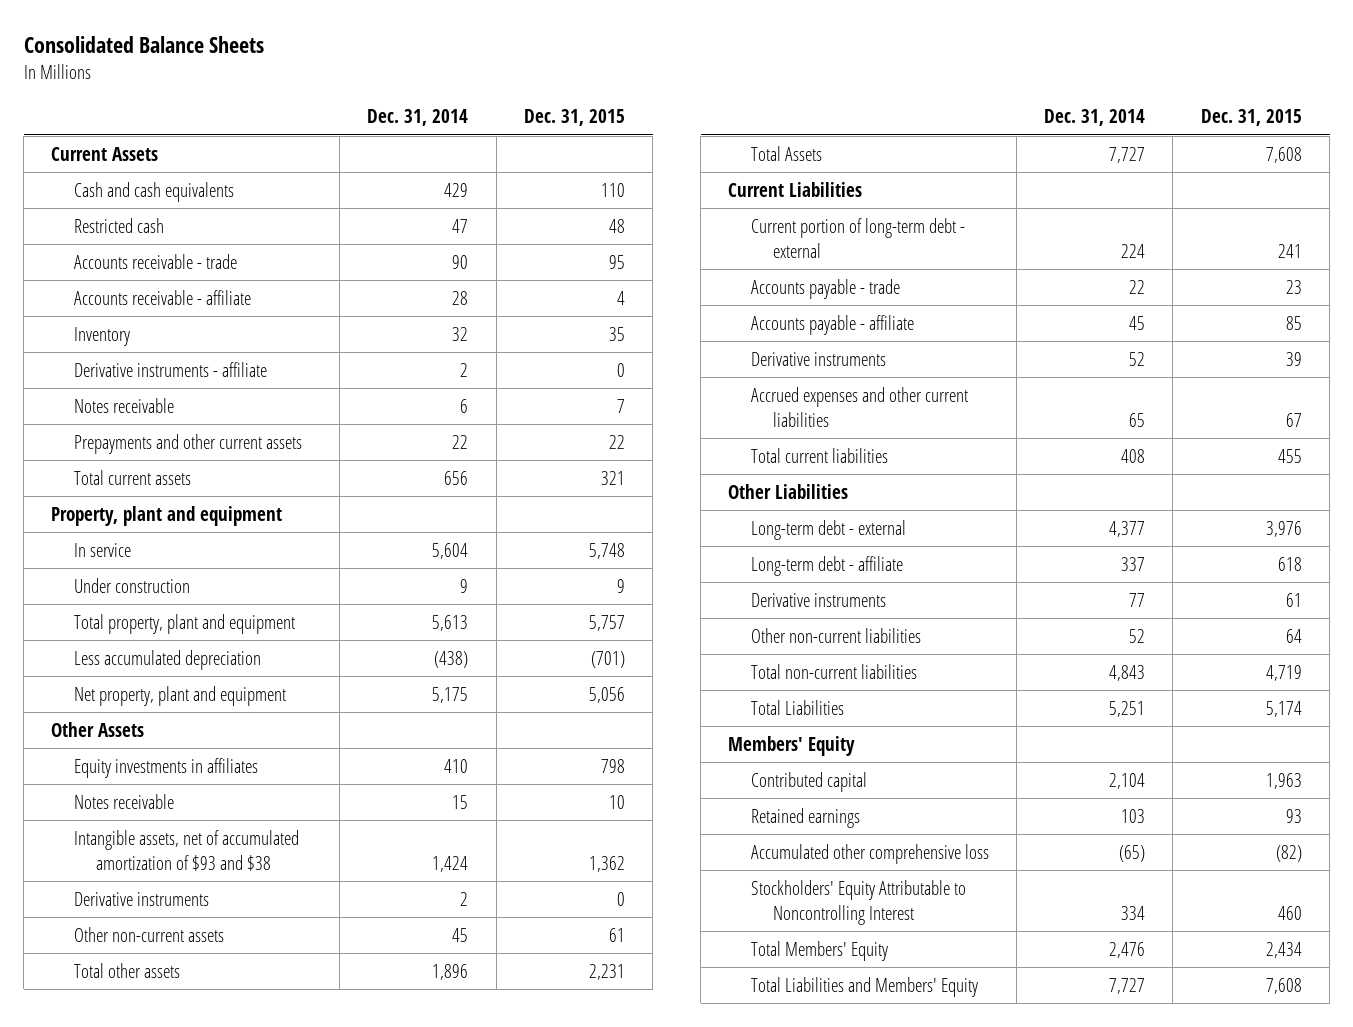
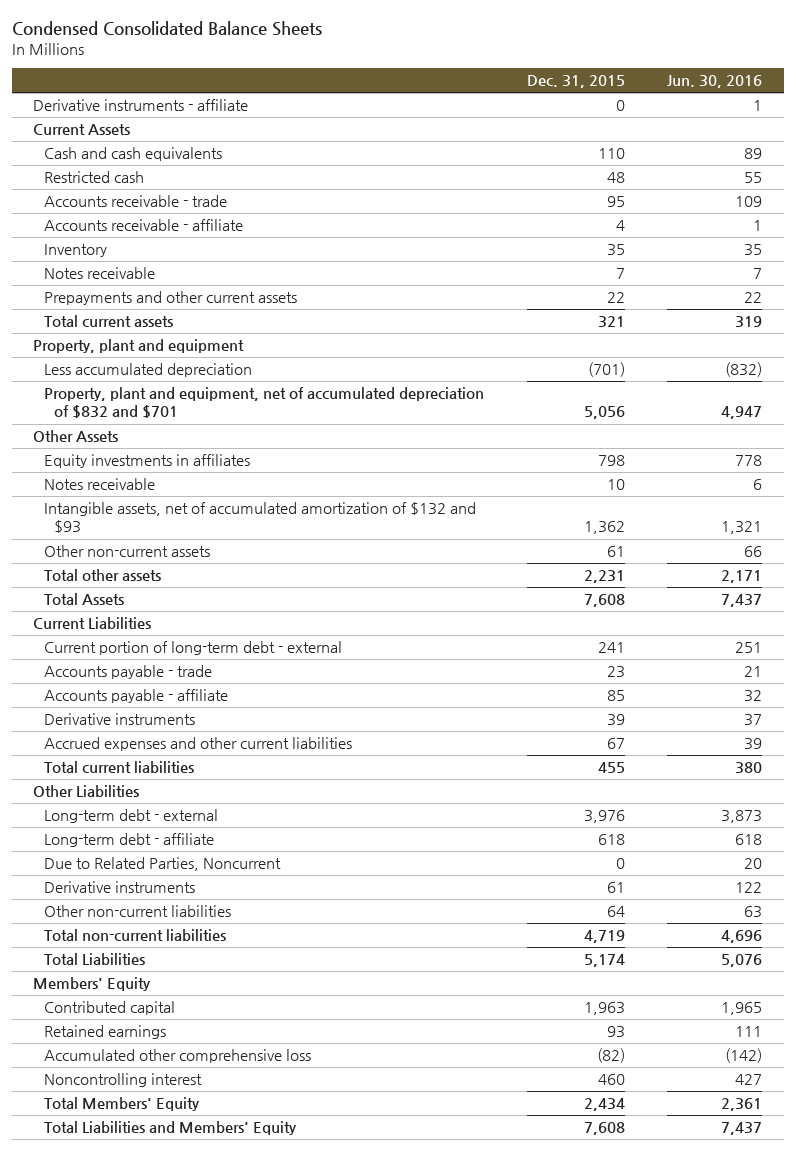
- Consolidated Balance Sheets
+ Condensed Consolidated Balance Sheets
- | Dec. 31, 2014 | Dec. 31, 2015
+ | Dec. 31, 2015 | Jun. 30, 2016
moved up: Derivative instruments - affiliate | 0 | 1
- In service | 5,604 | 5,748
- Under construction | 9 | 9
- Total property, plant and equipment | 5,613 | 5,757
- Net property, plant and equipment | 5,175 | 5,056
+ Property, plant and equipment, net of accumulated depreciation of $832 and $701 | 5,056 | 4,947
- Intangible assets, net of accumulated amortization of $93 and $38 | 1,424 | 1,362
- Derivative instruments | 2 | 0
+ Intangible assets, net of accumulated amortization of $132 and $93 | 1,362 | 1,321
+ Due to Related Parties, Noncurrent | 0 | 20
- Stockholders' Equity Attributable to Noncontrolling Interest | 334 | 460
+ Noncontrolling interest | 460 | 427

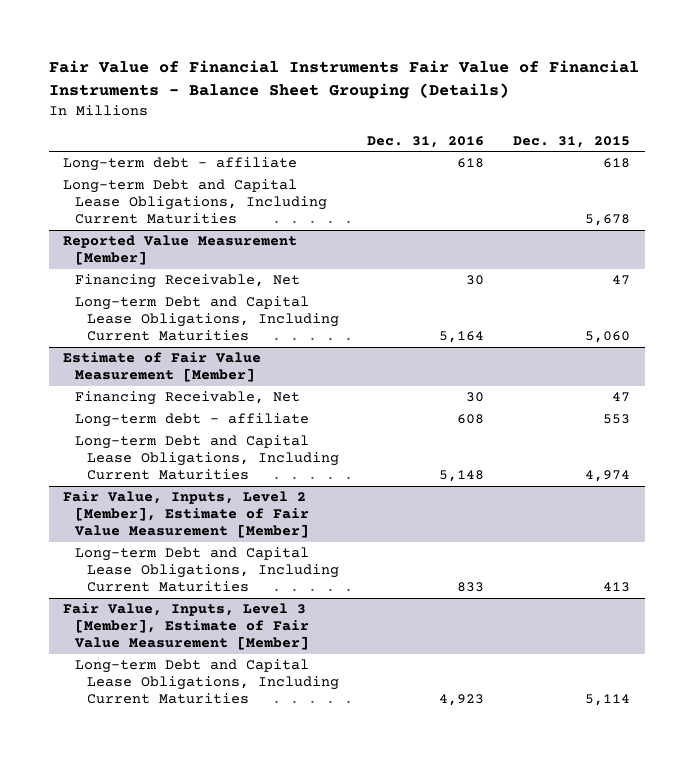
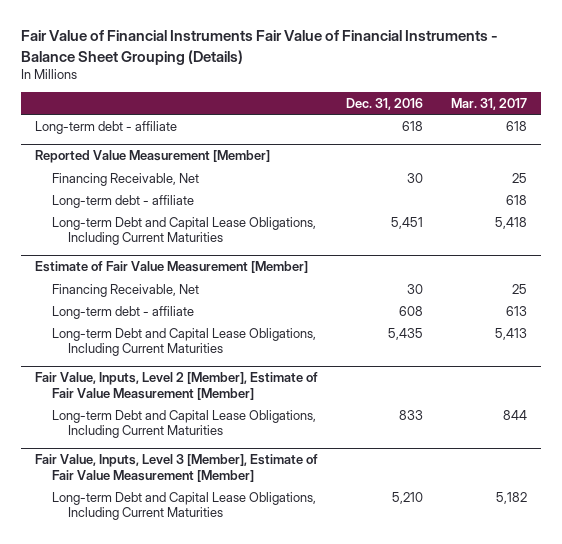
- | Dec. 31, 2016 | Dec. 31, 2015
+ | Dec. 31, 2016 | Mar. 31, 2017
- Long-term Debt and Capital Lease Obligations, Including Current Maturities | | 5,678
@ Reported Value Measurement [Member]
- Long-term Debt and Capital Lease Obligations, Including Current Maturities | 5,164 | 5,060
+ Long-term debt - affiliate | | 618
+ Long-term Debt and Capital Lease Obligations, Including Current Maturities | 5,451 | 5,418
@ Estimate of Fair Value Measurement [Member]
- Long-term Debt and Capital Lease Obligations, Including Current Maturities | 5,148 | 4,974
+ Long-term Debt and Capital Lease Obligations, Including Current Maturities | 5,435 | 5,413
@ Fair Value, Inputs, Level 3 [Member], Estimate of Fair Value Measurement [Member]
- Long-term Debt and Capital Lease Obligations, Including Current Maturities | 4,923 | 5,114
+ Long-term Debt and Capital Lease Obligations, Including Current Maturities | 5,210 | 5,182

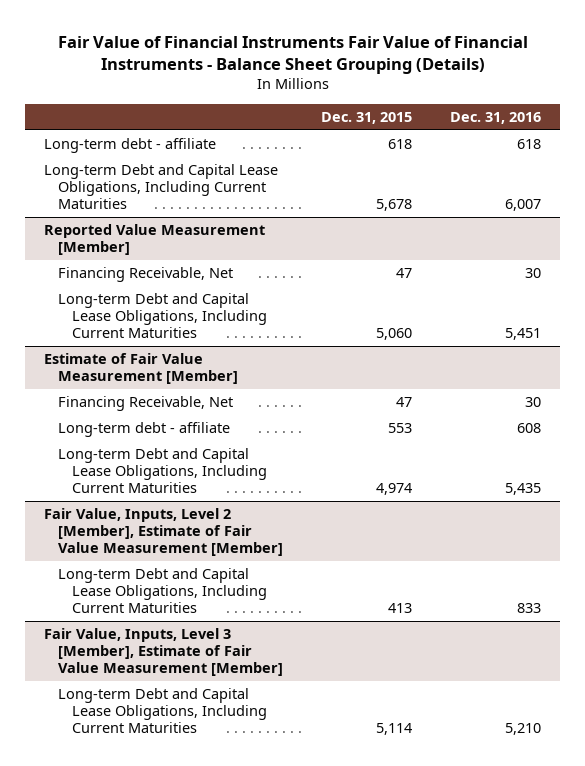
- | Dec. 31, 2016 | Mar. 31, 2017
+ | Dec. 31, 2015 | Dec. 31, 2016
+ Long-term Debt and Capital Lease Obligations, Including Current Maturities | 5,678 | 6,007
@ Reported Value Measurement [Member]
- Long-term debt - affiliate | | 618

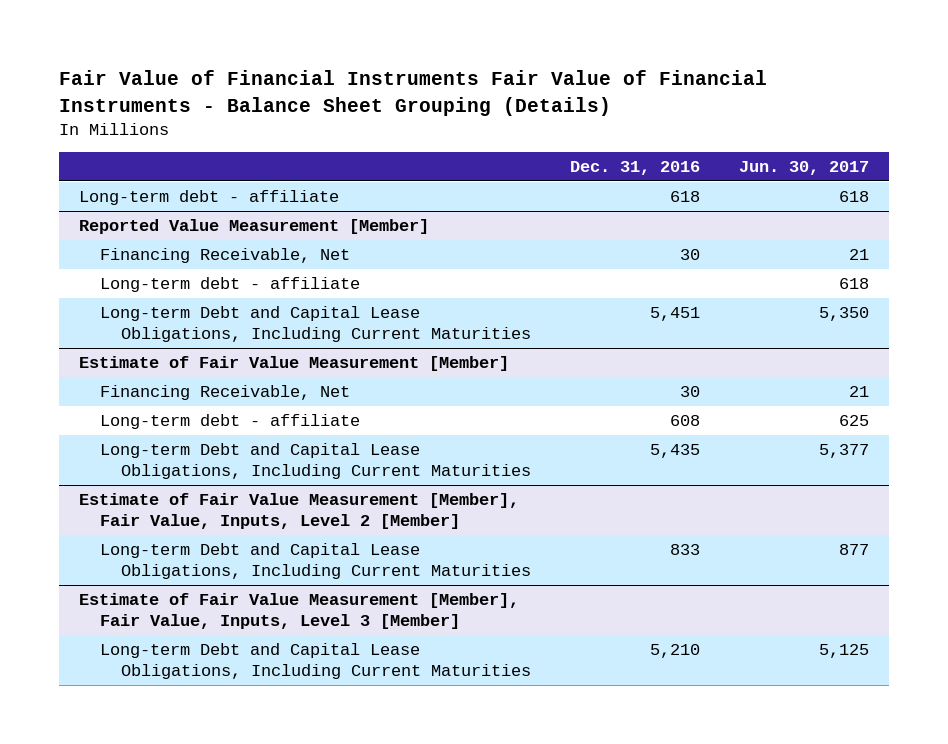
- | Dec. 31, 2015 | Dec. 31, 2016
+ | Dec. 31, 2016 | Jun. 30, 2017
- Long-term Debt and Capital Lease Obligations, Including Current Maturities | 5,678 | 6,007
@ Reported Value Measurement [Member]
+ Long-term debt - affiliate | | 618
- Fair Value, Inputs, Level 2 [Member], Estimate of Fair Value Measurement [Member]
+ Estimate of Fair Value Measurement [Member], Fair Value, Inputs, Level 2 [Member]
- Fair Value, Inputs, Level 3 [Member], Estimate of Fair Value Measurement [Member]
+ Estimate of Fair Value Measurement [Member], Fair Value, Inputs, Level 3 [Member]

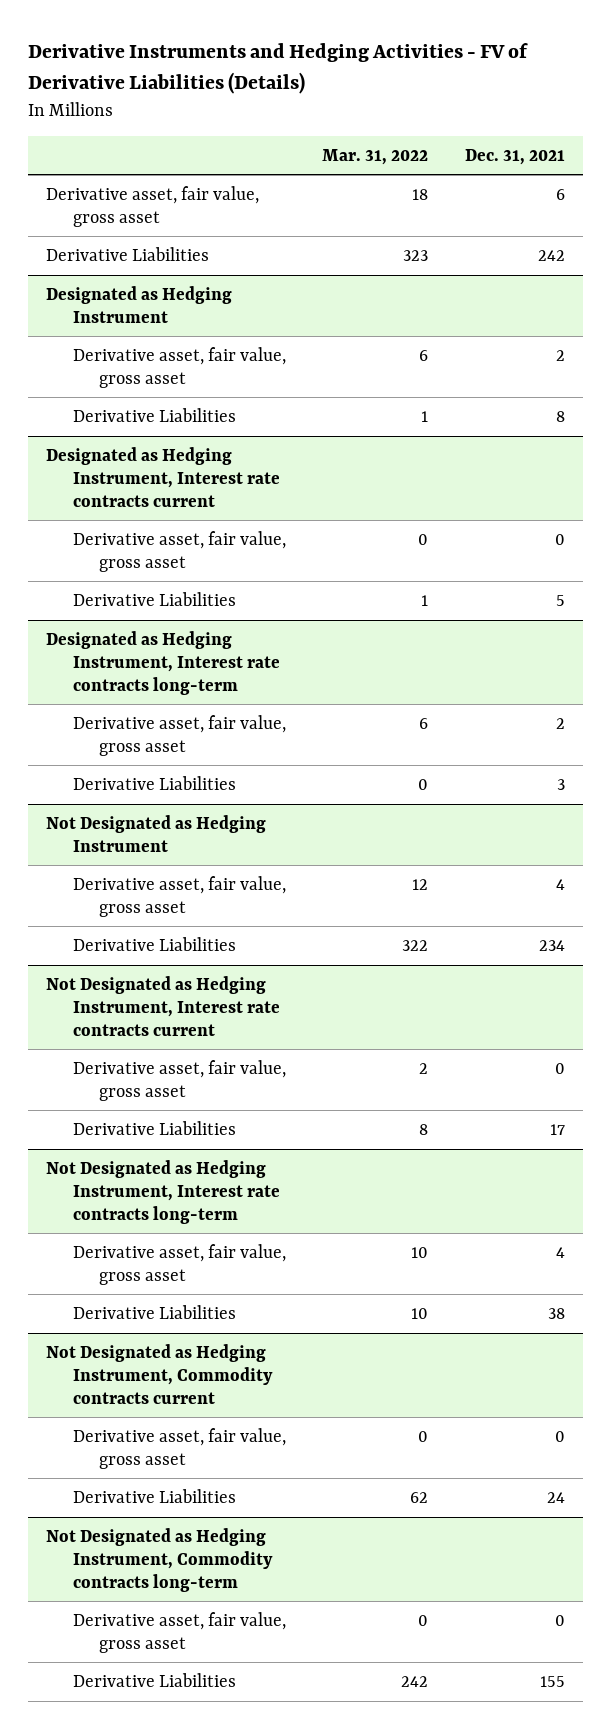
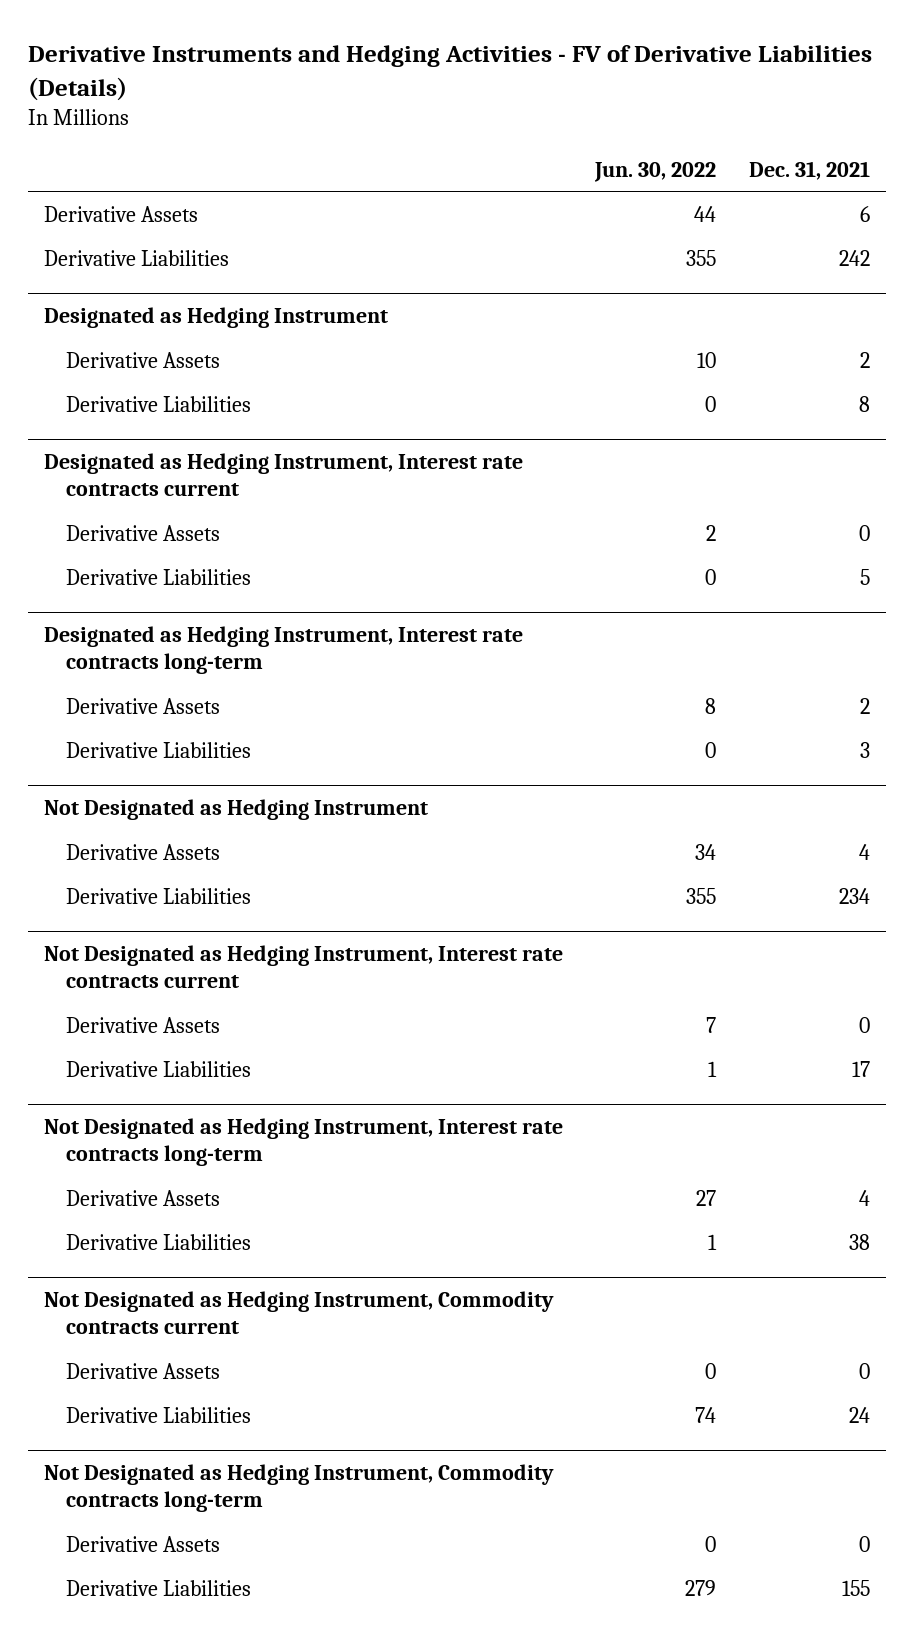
- | Mar. 31, 2022 | Dec. 31, 2021
+ | Jun. 30, 2022 | Dec. 31, 2021
- Derivative asset, fair value, gross asset | 18 | 6
+ Derivative Assets | 44 | 6
@ Designated as Hedging Instrument
- Derivative asset, fair value, gross asset | 6 | 2
+ Derivative Assets | 10 | 2
@ Designated as Hedging Instrument, Interest rate contracts current
- Derivative asset, fair value, gross asset | 0 | 0
+ Derivative Assets | 2 | 0
@ Designated as Hedging Instrument, Interest rate contracts long-term
- Derivative asset, fair value, gross asset | 6 | 2
+ Derivative Assets | 8 | 2
@ Not Designated as Hedging Instrument
- Derivative asset, fair value, gross asset | 12 | 4
+ Derivative Assets | 34 | 4
@ Not Designated as Hedging Instrument, Interest rate contracts current
- Derivative asset, fair value, gross asset | 2 | 0
+ Derivative Assets | 7 | 0
@ Not Designated as Hedging Instrument, Interest rate contracts long-term
- Derivative asset, fair value, gross asset | 10 | 4
+ Derivative Assets | 27 | 4
@ Not Designated as Hedging Instrument, Commodity contracts current
- Derivative asset, fair value, gross asset | 0 | 0
+ Derivative Assets | 0 | 0
@ Not Designated as Hedging Instrument, Commodity contracts long-term
- Derivative asset, fair value, gross asset | 0 | 0
+ Derivative Assets | 0 | 0

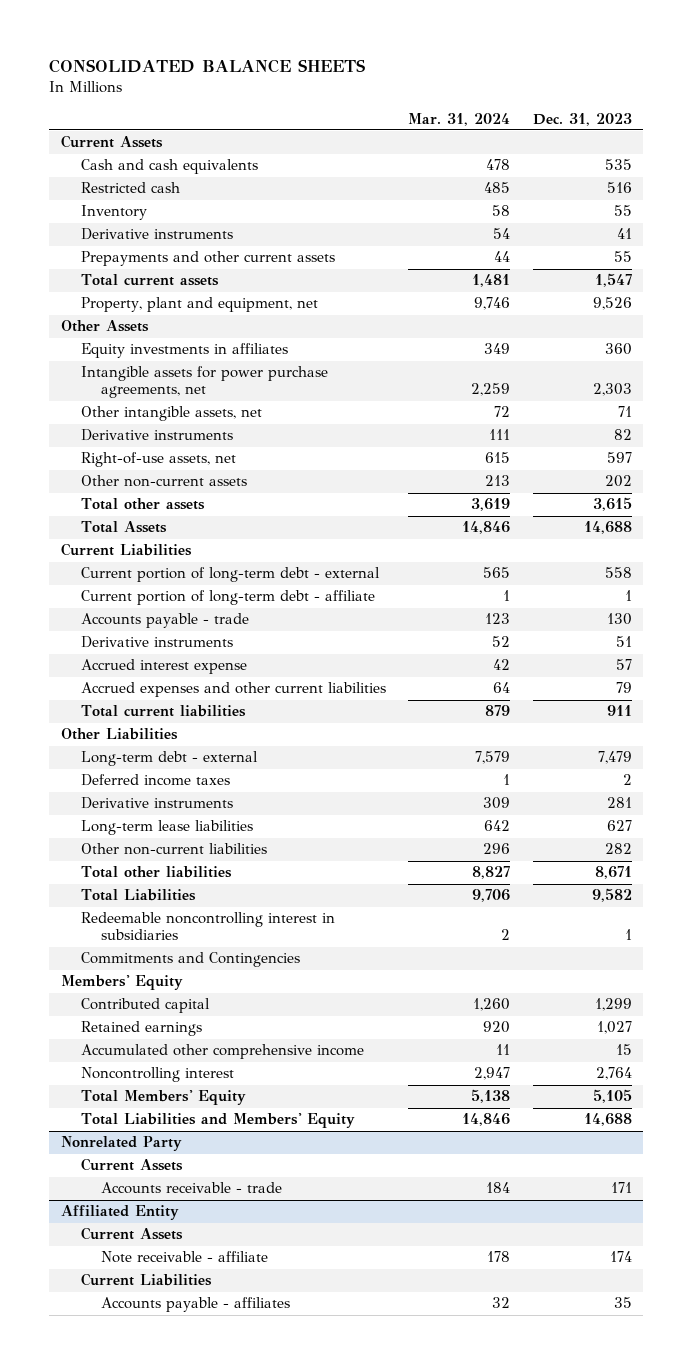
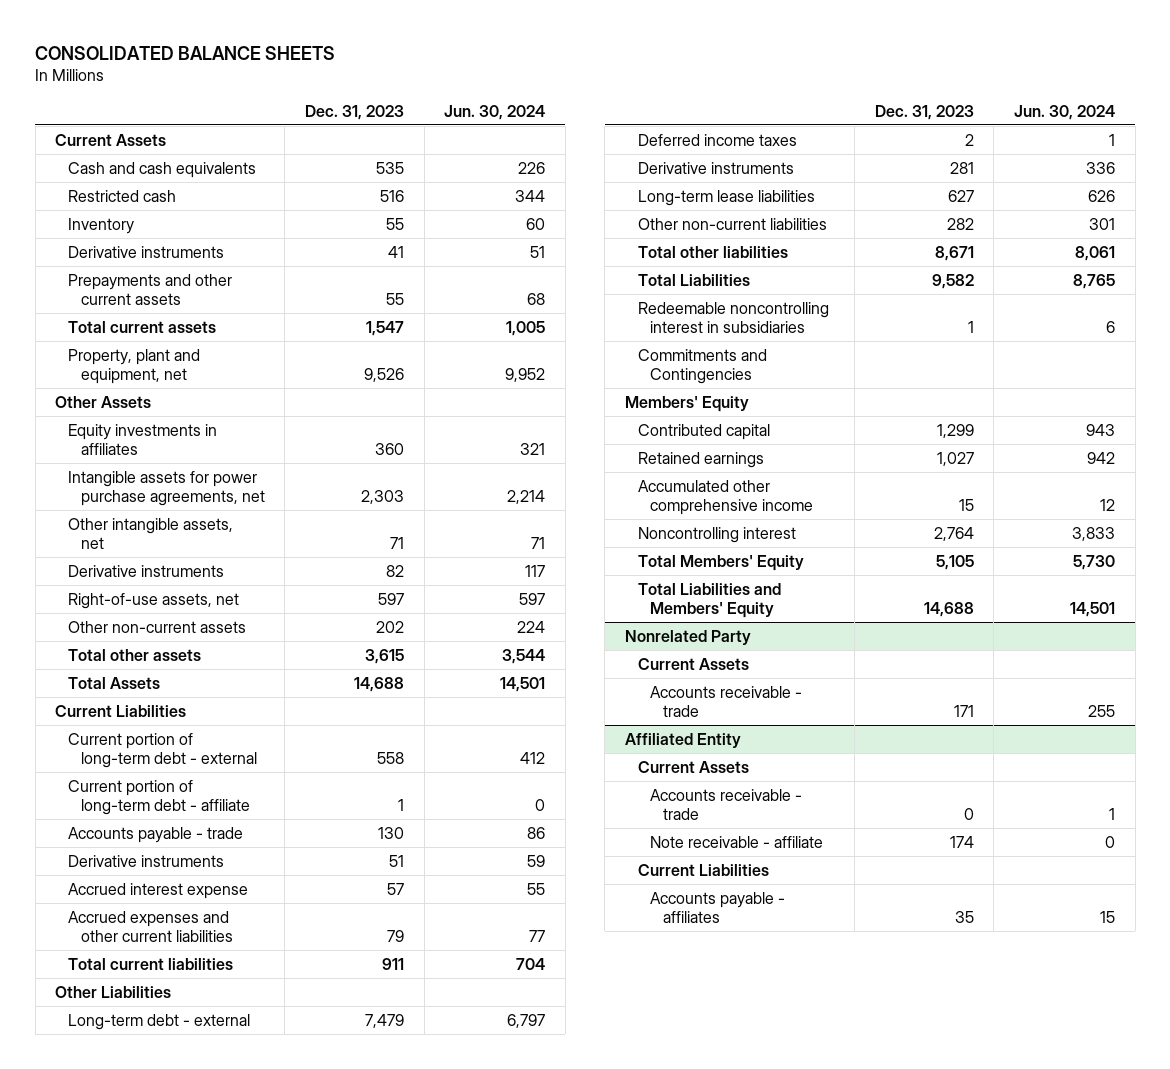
- | Mar. 31, 2024 | Dec. 31, 2023
+ | Dec. 31, 2023 | Jun. 30, 2024
@ Affiliated Entity
+ Accounts receivable - trade | 0 | 1

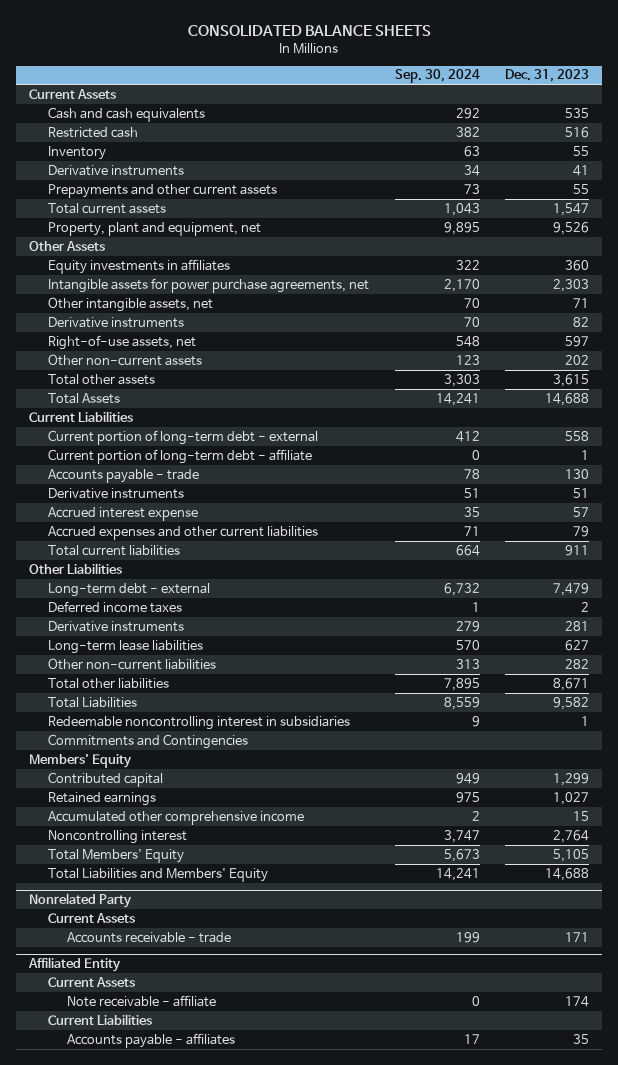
- | Dec. 31, 2023 | Jun. 30, 2024
+ | Sep. 30, 2024 | Dec. 31, 2023
@ Affiliated Entity
- Accounts receivable - trade | 0 | 1

